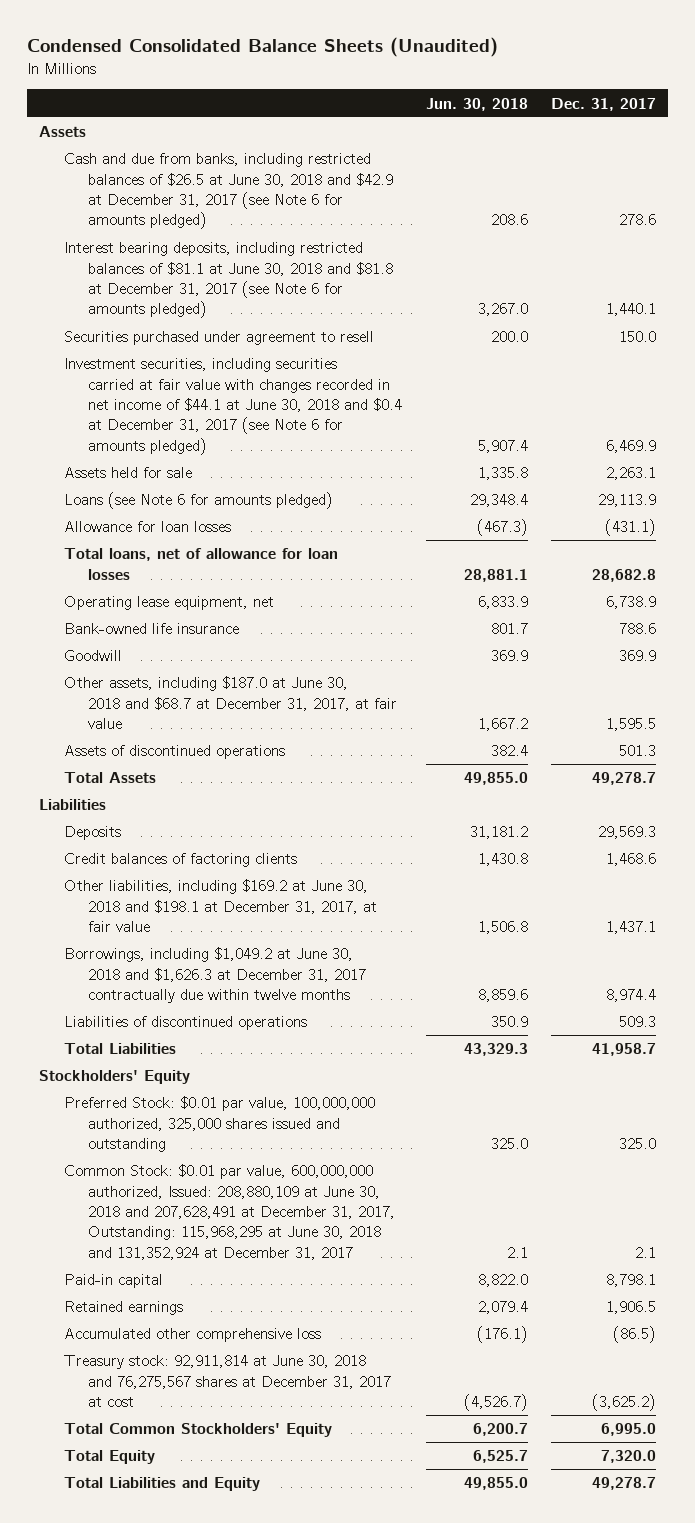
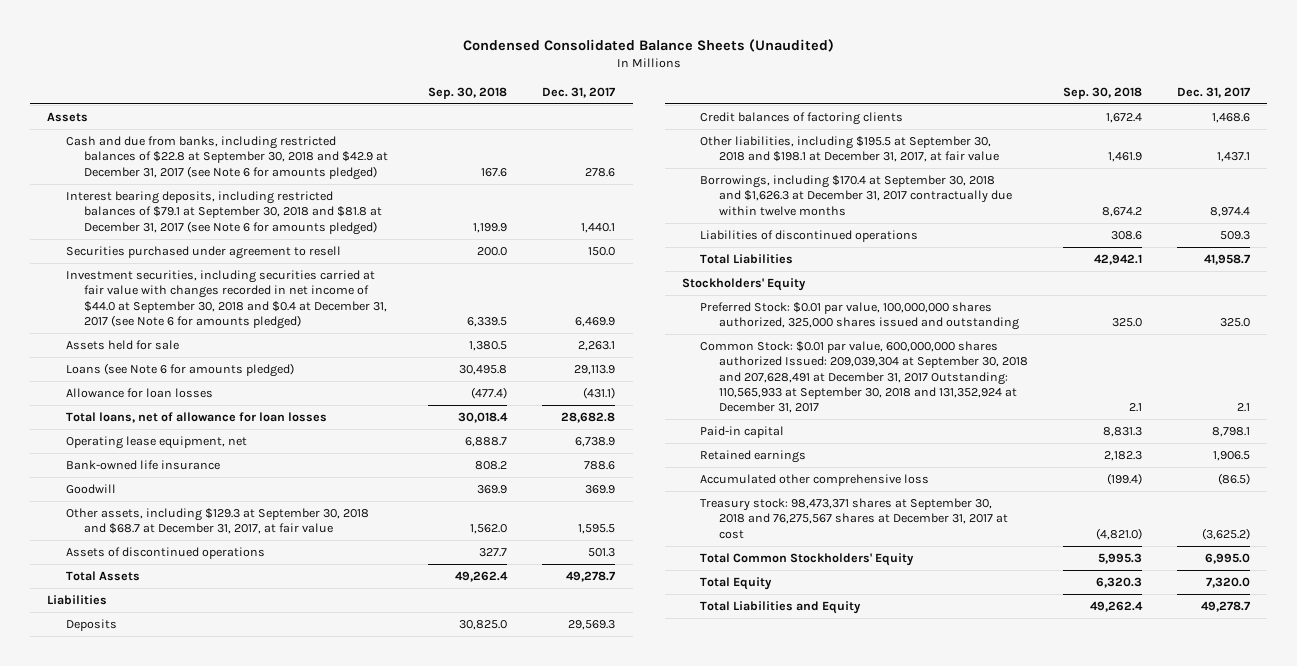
- | Jun. 30, 2018 | Dec. 31, 2017
+ | Sep. 30, 2018 | Dec. 31, 2017
- Cash and due from banks, including restricted balances of $26.5 at June 30, 2018 and $42.9 at December 31, 2017 (see Note 6 for amounts pledged) | 208.6 | 278.6
- Interest bearing deposits, including restricted balances of $81.1 at June 30, 2018 and $81.8 at December 31, 2017 (see Note 6 for amounts pledged) | 3,267.0 | 1,440.1
+ Cash and due from banks, including restricted balances of $22.8 at September 30, 2018 and $42.9 at December 31, 2017 (see Note 6 for amounts pledged) | 167.6 | 278.6
+ Interest bearing deposits, including restricted balances of $79.1 at September 30, 2018 and $81.8 at December 31, 2017 (see Note 6 for amounts pledged) | 1,199.9 | 1,440.1
- Investment securities, including securities carried at fair value with changes recorded in net income of $44.1 at June 30, 2018 and $0.4 at December 31, 2017 (see Note 6 for amounts pledged) | 5,907.4 | 6,469.9
+ Investment securities, including securities carried at fair value with changes recorded in net income of $44.0 at September 30, 2018 and $0.4 at December 31, 2017 (see Note 6 for amounts pledged) | 6,339.5 | 6,469.9
- Other assets, including $187.0 at June 30, 2018 and $68.7 at December 31, 2017, at fair value | 1,667.2 | 1,595.5
+ Other assets, including $129.3 at September 30, 2018 and $68.7 at December 31, 2017, at fair value | 1,562.0 | 1,595.5
- Other liabilities, including $169.2 at June 30, 2018 and $198.1 at December 31, 2017, at fair value | 1,506.8 | 1,437.1
- Borrowings, including $1,049.2 at June 30, 2018 and $1,626.3 at December 31, 2017 contractually due within twelve months | 8,859.6 | 8,974.4
+ Other liabilities, including $195.5 at September 30, 2018 and $198.1 at December 31, 2017, at fair value | 1,461.9 | 1,437.1
+ Borrowings, including $170.4 at September 30, 2018 and $1,626.3 at December 31, 2017 contractually due within twelve months | 8,674.2 | 8,974.4
- Preferred Stock: $0.01 par value, 100,000,000 authorized, 325,000 shares issued and outstanding | 325.0 | 325.0
- Common Stock: $0.01 par value, 600,000,000 authorized, Issued: 208,880,109 at June 30, 2018 and 207,628,491 at December 31, 2017, Outstanding: 115,968,295 at June 30, 2018 and 131,352,924 at December 31, 2017 | 2.1 | 2.1
+ Preferred Stock: $0.01 par value, 100,000,000 shares authorized, 325,000 shares issued and outstanding | 325.0 | 325.0
+ Common Stock: $0.01 par value, 600,000,000 shares authorized Issued: 209,039,304 at September 30, 2018 and 207,628,491 at December 31, 2017 Outstanding: 110,565,933 at September 30, 2018 and 131,352,924 at December 31, 2017 | 2.1 | 2.1
- Treasury stock: 92,911,814 at June 30, 2018 and 76,275,567 shares at December 31, 2017 at cost | (4,526.7) | (3,625.2)
+ Treasury stock: 98,473,371 shares at September 30, 2018 and 76,275,567 shares at December 31, 2017 at cost | (4,821.0) | (3,625.2)

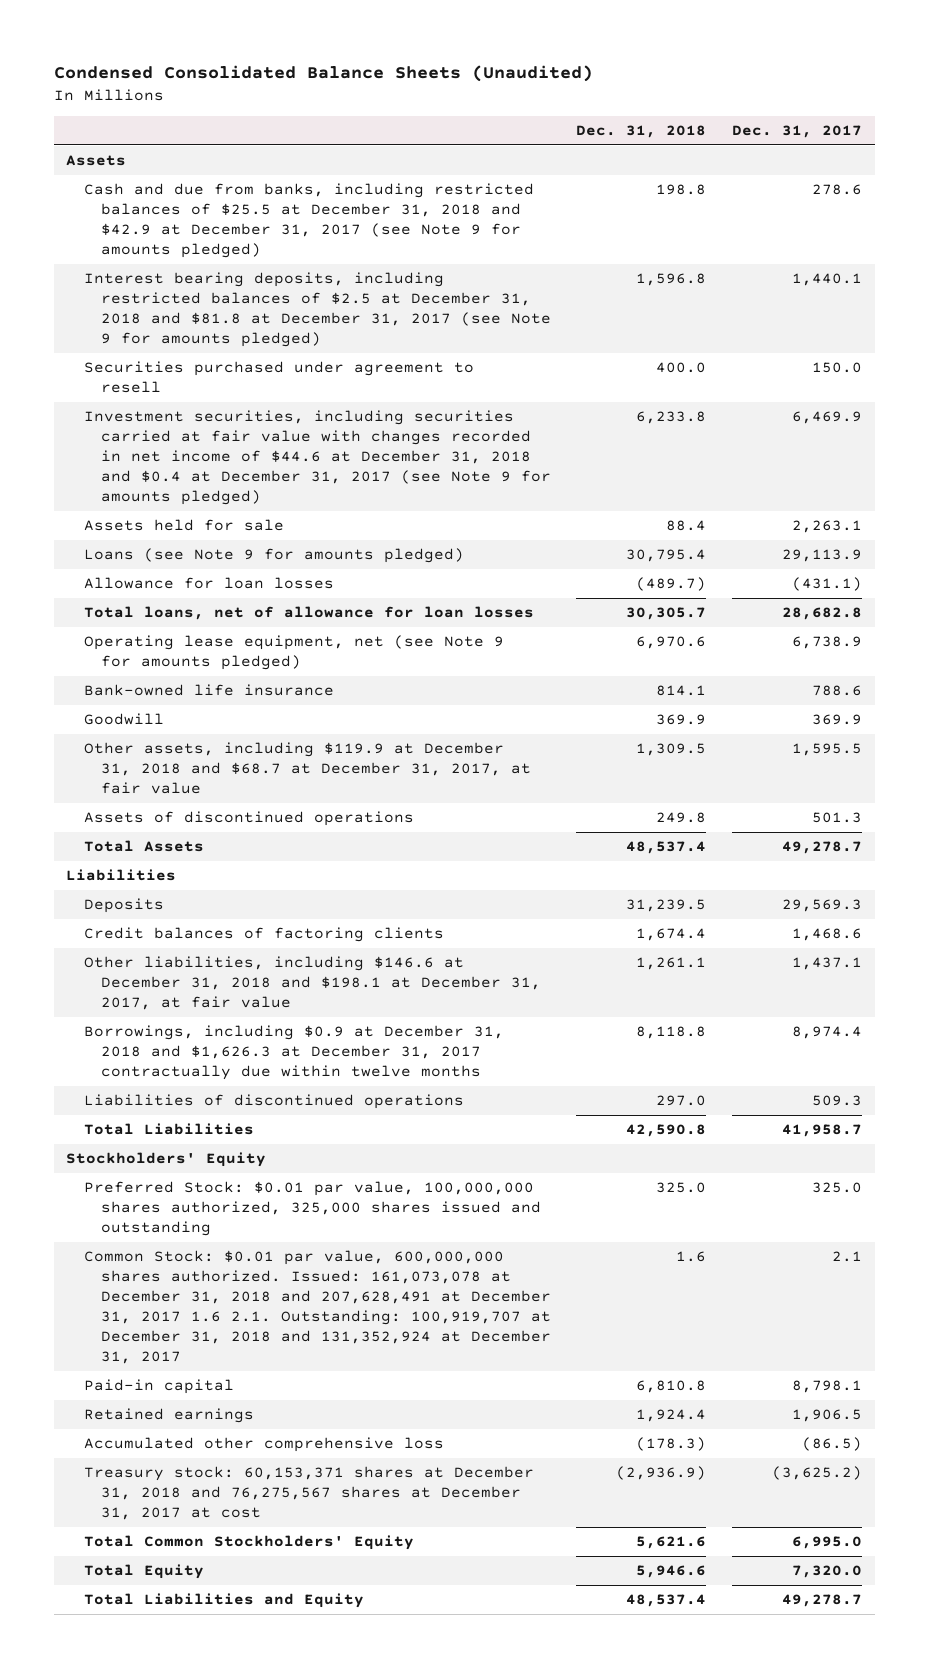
- | Sep. 30, 2018 | Dec. 31, 2017
+ | Dec. 31, 2018 | Dec. 31, 2017
- Cash and due from banks, including restricted balances of $22.8 at September 30, 2018 and $42.9 at December 31, 2017 (see Note 6 for amounts pledged) | 167.6 | 278.6
- Interest bearing deposits, including restricted balances of $79.1 at September 30, 2018 and $81.8 at December 31, 2017 (see Note 6 for amounts pledged) | 1,199.9 | 1,440.1
+ Cash and due from banks, including restricted balances of $25.5 at December 31, 2018 and $42.9 at December 31, 2017 (see Note 9 for amounts pledged) | 198.8 | 278.6
+ Interest bearing deposits, including restricted balances of $2.5 at December 31, 2018 and $81.8 at December 31, 2017 (see Note 9 for amounts pledged) | 1,596.8 | 1,440.1
- Investment securities, including securities carried at fair value with changes recorded in net income of $44.0 at September 30, 2018 and $0.4 at December 31, 2017 (see Note 6 for amounts pledged) | 6,339.5 | 6,469.9
+ Investment securities, including securities carried at fair value with changes recorded in net income of $44.6 at December 31, 2018 and $0.4 at December 31, 2017 (see Note 9 for amounts pledged) | 6,233.8 | 6,469.9
- Loans (see Note 6 for amounts pledged) | 30,495.8 | 29,113.9
+ Loans (see Note 9 for amounts pledged) | 30,795.4 | 29,113.9
- Operating lease equipment, net | 6,888.7 | 6,738.9
+ Operating lease equipment, net (see Note 9 for amounts pledged) | 6,970.6 | 6,738.9
- Other assets, including $129.3 at September 30, 2018 and $68.7 at December 31, 2017, at fair value | 1,562.0 | 1,595.5
+ Other assets, including $119.9 at December 31, 2018 and $68.7 at December 31, 2017, at fair value | 1,309.5 | 1,595.5
- Other liabilities, including $195.5 at September 30, 2018 and $198.1 at December 31, 2017, at fair value | 1,461.9 | 1,437.1
- Borrowings, including $170.4 at September 30, 2018 and $1,626.3 at December 31, 2017 contractually due within twelve months | 8,674.2 | 8,974.4
+ Other liabilities, including $146.6 at December 31, 2018 and $198.1 at December 31, 2017, at fair value | 1,261.1 | 1,437.1
+ Borrowings, including $0.9 at December 31, 2018 and $1,626.3 at December 31, 2017 contractually due within twelve months | 8,118.8 | 8,974.4
- Common Stock: $0.01 par value, 600,000,000 shares authorized Issued: 209,039,304 at September 30, 2018 and 207,628,491 at December 31, 2017 Outstanding: 110,565,933 at September 30, 2018 and 131,352,924 at December 31, 2017 | 2.1 | 2.1
+ Common Stock: $0.01 par value, 600,000,000 shares authorized. Issued: 161,073,078 at December 31, 2018 and 207,628,491 at December 31, 2017 1.6 2.1. Outstanding: 100,919,707 at December 31, 2018 and 131,352,924 at December 31, 2017 | 1.6 | 2.1
- Treasury stock: 98,473,371 shares at September 30, 2018 and 76,275,567 shares at December 31, 2017 at cost | (4,821.0) | (3,625.2)
+ Treasury stock: 60,153,371 shares at December 31, 2018 and 76,275,567 shares at December 31, 2017 at cost | (2,936.9) | (3,625.2)

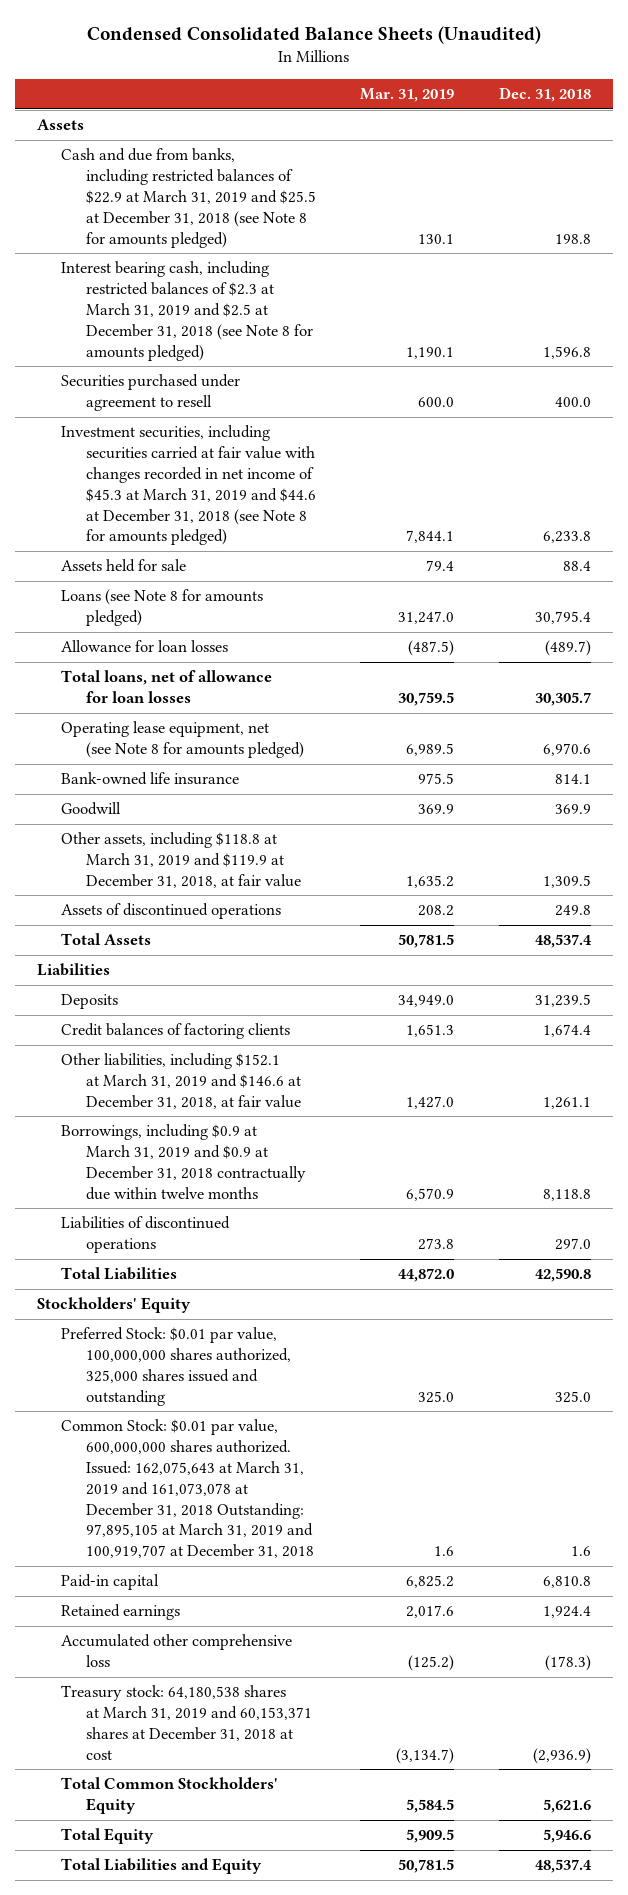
- | Dec. 31, 2018 | Dec. 31, 2017
+ | Mar. 31, 2019 | Dec. 31, 2018
- Cash and due from banks, including restricted balances of $25.5 at December 31, 2018 and $42.9 at December 31, 2017 (see Note 9 for amounts pledged) | 198.8 | 278.6
- Interest bearing deposits, including restricted balances of $2.5 at December 31, 2018 and $81.8 at December 31, 2017 (see Note 9 for amounts pledged) | 1,596.8 | 1,440.1
+ Cash and due from banks, including restricted balances of $22.9 at March 31, 2019 and $25.5 at December 31, 2018 (see Note 8 for amounts pledged) | 130.1 | 198.8
+ Interest bearing cash, including restricted balances of $2.3 at March 31, 2019 and $2.5 at December 31, 2018 (see Note 8 for amounts pledged) | 1,190.1 | 1,596.8
- Investment securities, including securities carried at fair value with changes recorded in net income of $44.6 at December 31, 2018 and $0.4 at December 31, 2017 (see Note 9 for amounts pledged) | 6,233.8 | 6,469.9
+ Investment securities, including securities carried at fair value with changes recorded in net income of $45.3 at March 31, 2019 and $44.6 at December 31, 2018 (see Note 8 for amounts pledged) | 7,844.1 | 6,233.8
- Loans (see Note 9 for amounts pledged) | 30,795.4 | 29,113.9
+ Loans (see Note 8 for amounts pledged) | 31,247.0 | 30,795.4
- Operating lease equipment, net (see Note 9 for amounts pledged) | 6,970.6 | 6,738.9
+ Operating lease equipment, net (see Note 8 for amounts pledged) | 6,989.5 | 6,970.6
- Other assets, including $119.9 at December 31, 2018 and $68.7 at December 31, 2017, at fair value | 1,309.5 | 1,595.5
+ Other assets, including $118.8 at March 31, 2019 and $119.9 at December 31, 2018, at fair value | 1,635.2 | 1,309.5
- Other liabilities, including $146.6 at December 31, 2018 and $198.1 at December 31, 2017, at fair value | 1,261.1 | 1,437.1
- Borrowings, including $0.9 at December 31, 2018 and $1,626.3 at December 31, 2017 contractually due within twelve months | 8,118.8 | 8,974.4
+ Other liabilities, including $152.1 at March 31, 2019 and $146.6 at December 31, 2018, at fair value | 1,427.0 | 1,261.1
+ Borrowings, including $0.9 at March 31, 2019 and $0.9 at December 31, 2018 contractually due within twelve months | 6,570.9 | 8,118.8
- Common Stock: $0.01 par value, 600,000,000 shares authorized. Issued: 161,073,078 at December 31, 2018 and 207,628,491 at December 31, 2017 1.6 2.1. Outstanding: 100,919,707 at December 31, 2018 and 131,352,924 at December 31, 2017 | 1.6 | 2.1
+ Common Stock: $0.01 par value, 600,000,000 shares authorized. Issued: 162,075,643 at March 31, 2019 and 161,073,078 at December 31, 2018 Outstanding: 97,895,105 at March 31, 2019 and 100,919,707 at December 31, 2018 | 1.6 | 1.6
- Treasury stock: 60,153,371 shares at December 31, 2018 and 76,275,567 shares at December 31, 2017 at cost | (2,936.9) | (3,625.2)
+ Treasury stock: 64,180,538 shares at March 31, 2019 and 60,153,371 shares at December 31, 2018 at cost | (3,134.7) | (2,936.9)

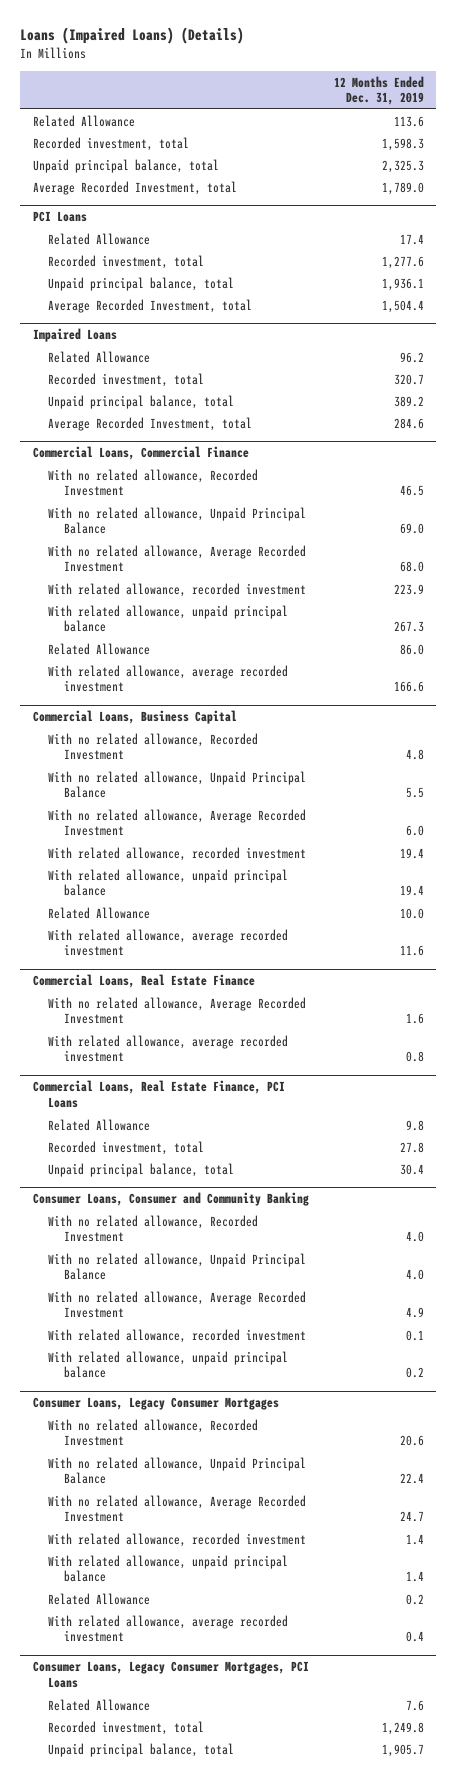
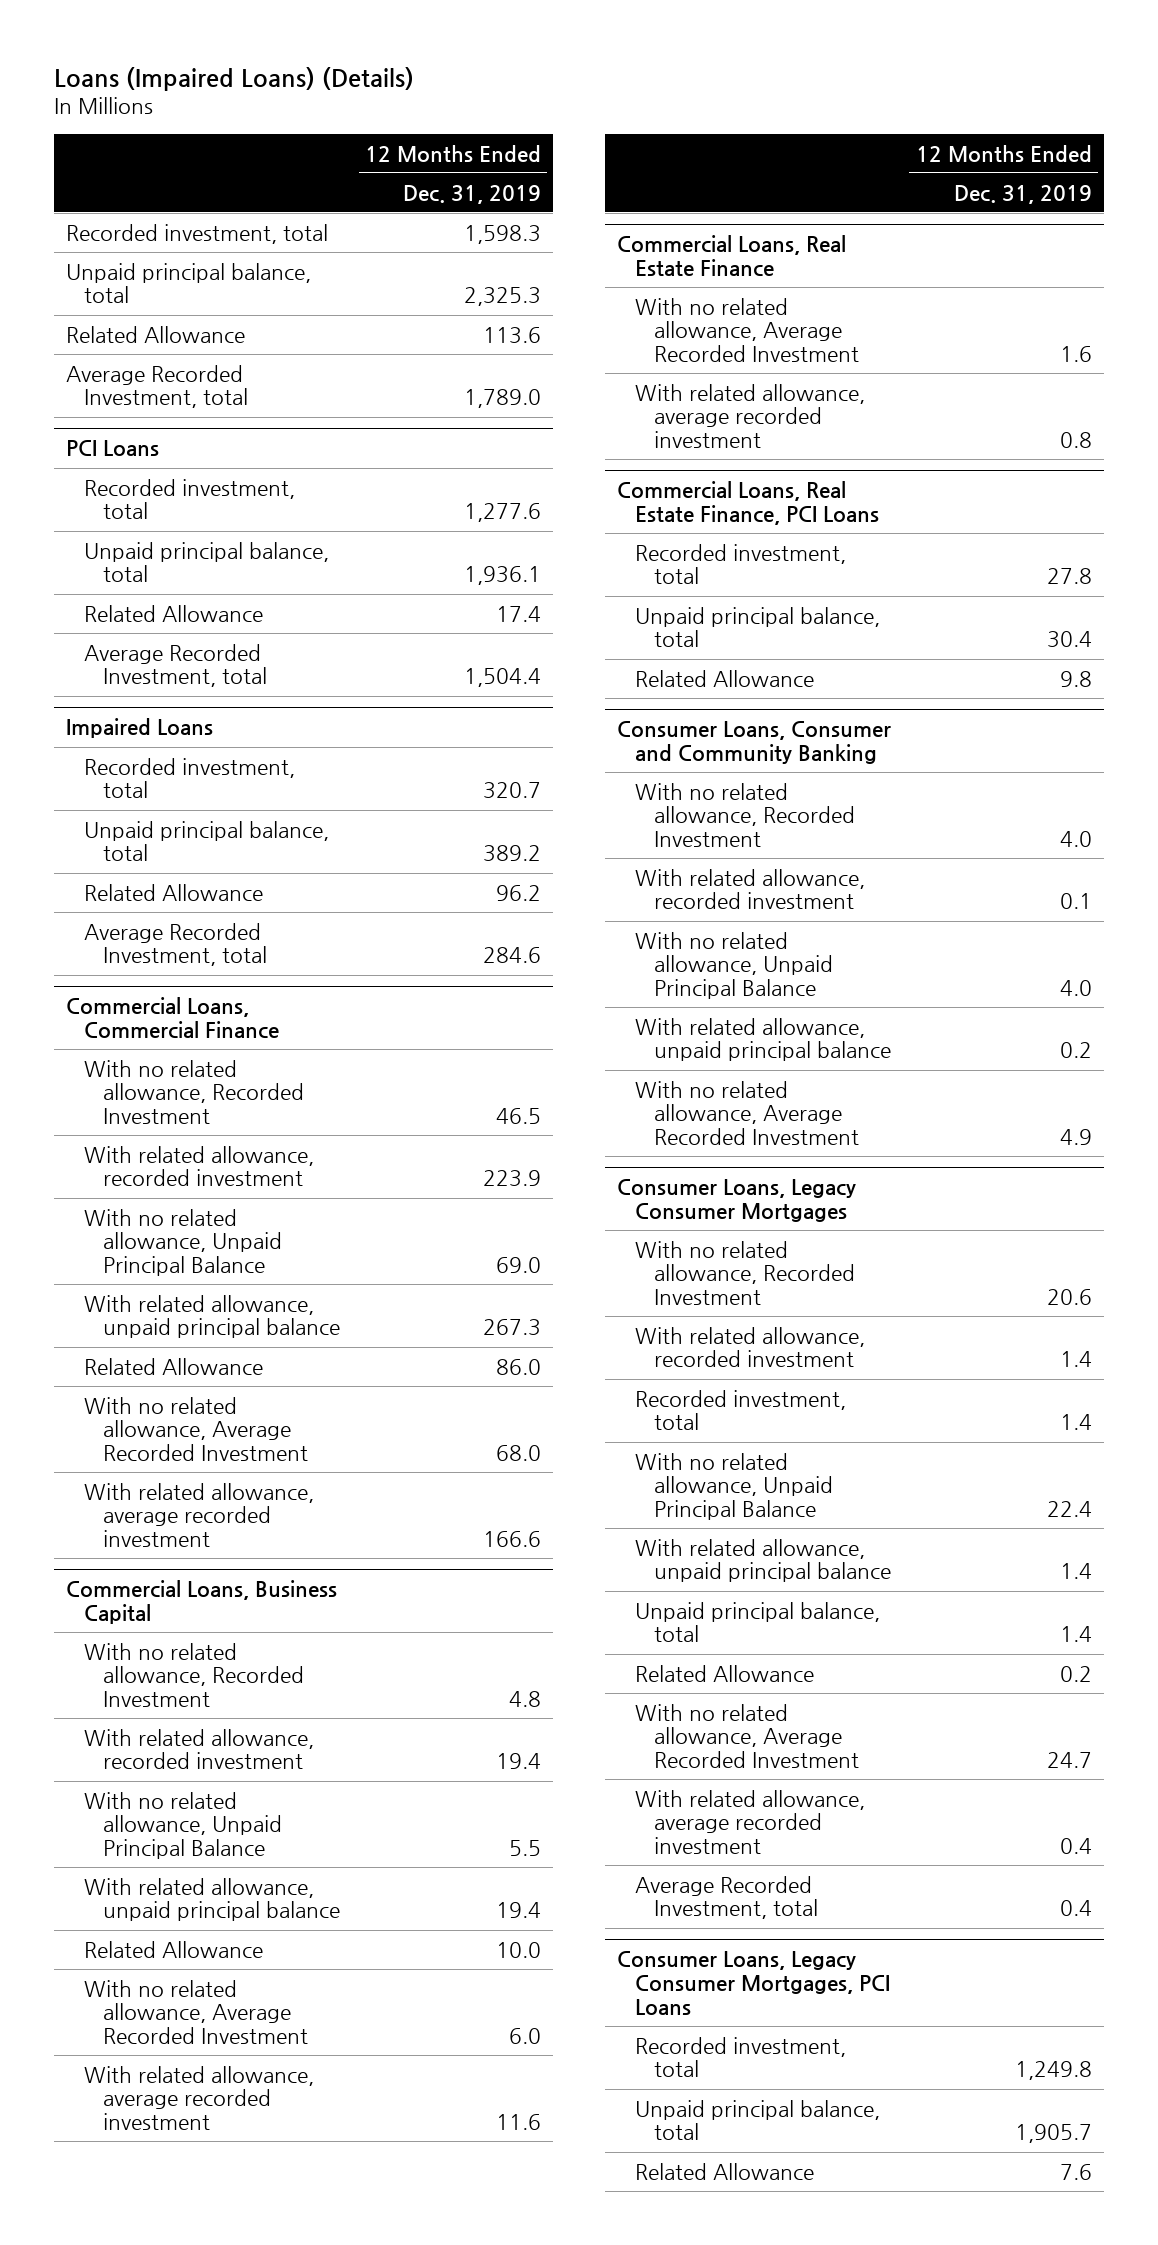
moved down: Related Allowance | 113.6
@ PCI Loans
moved down: Related Allowance | 17.4
@ Impaired Loans
moved down: Related Allowance | 96.2
@ Commercial Loans, Commercial Finance
moved down: With no related allowance, Unpaid Principal Balance | 69.0
moved down: With no related allowance, Average Recorded Investment | 68.0
@ Commercial Loans, Business Capital
moved down: With no related allowance, Unpaid Principal Balance | 5.5
moved down: With no related allowance, Average Recorded Investment | 6.0
@ Commercial Loans, Real Estate Finance, PCI Loans
moved down: Related Allowance | 9.8
@ Consumer Loans, Consumer and Community Banking
moved down: With no related allowance, Unpaid Principal Balance | 4.0
moved down: With no related allowance, Average Recorded Investment | 4.9
@ Consumer Loans, Legacy Consumer Mortgages
+ Recorded investment, total | 1.4
moved down: With no related allowance, Unpaid Principal Balance | 22.4
+ Unpaid principal balance, total | 1.4
moved down: With no related allowance, Average Recorded Investment | 24.7
+ Average Recorded Investment, total | 0.4
@ Consumer Loans, Legacy Consumer Mortgages, PCI Loans
moved down: Related Allowance | 7.6

